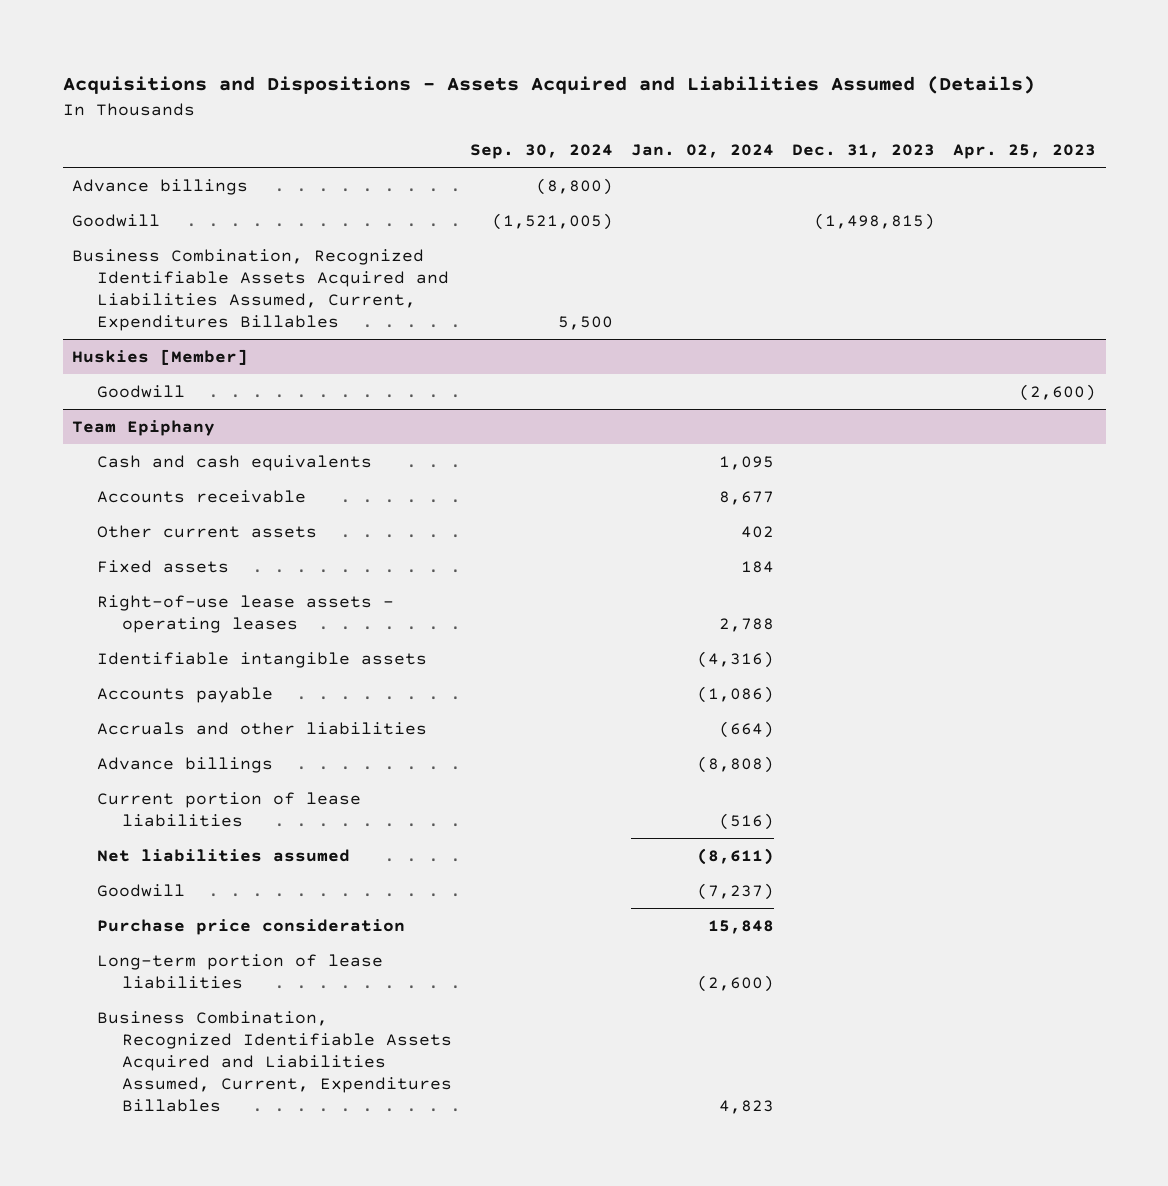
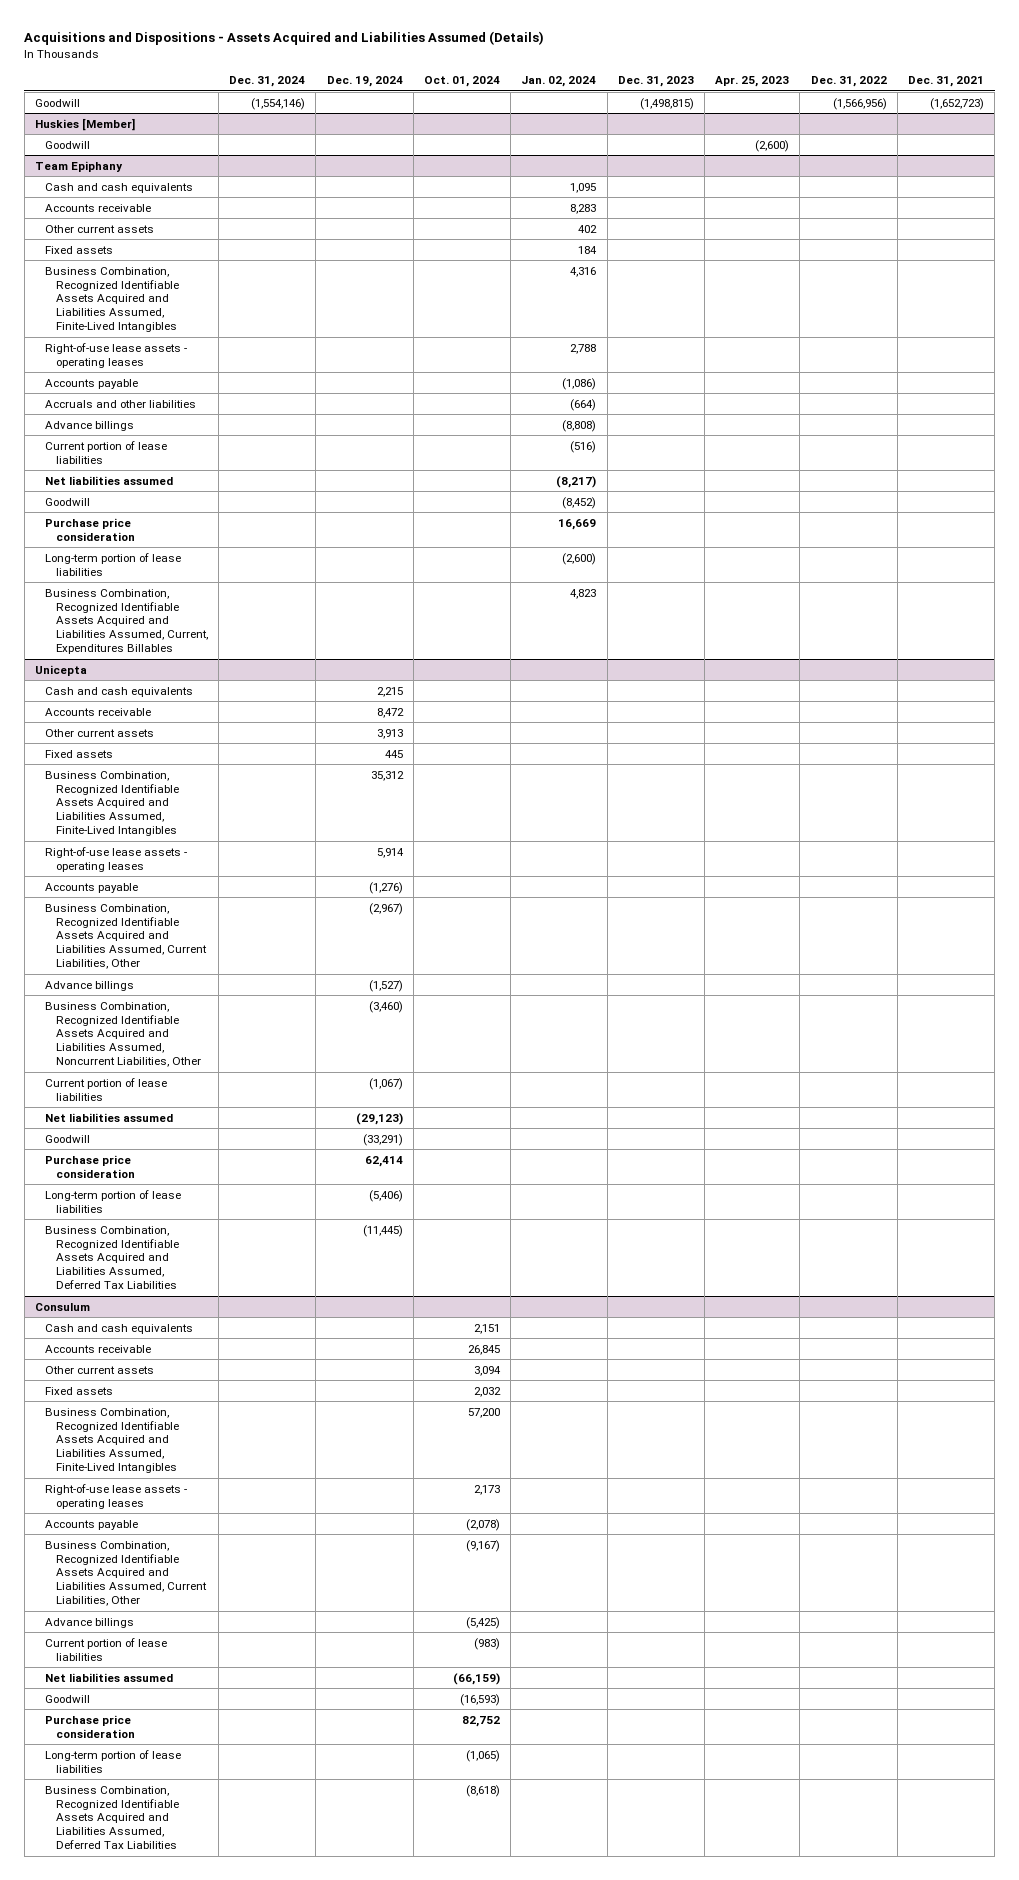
- | Sep. 30, 2024 | Jan. 02, 2024 | Dec. 31, 2023 | Apr. 25, 2023
+ | Dec. 31, 2024 | Dec. 19, 2024 | Oct. 01, 2024 | Jan. 02, 2024 | Dec. 31, 2023 | Apr. 25, 2023 | Dec. 31, 2022 | Dec. 31, 2021
- Advance billings | (8,800) | | |
- Business Combination, Recognized Identifiable Assets Acquired and Liabilities Assumed, Current, Expenditures Billables | 5,500 | | |
@ Team Epiphany
- Accounts receivable | | 8,677 | |
+ Accounts receivable | | | | 8,283 | | | |
+ Business Combination, Recognized Identifiable Assets Acquired and Liabilities Assumed, Finite-Lived Intangibles | | | | 4,316 | | | |
- Identifiable intangible assets | | (4,316) | |
- Net liabilities assumed | | (8,611) | |
- Goodwill | | (7,237) | |
- Purchase price consideration | | 15,848 | |
+ Net liabilities assumed | | | | (8,217) | | | |
+ Goodwill | | | | (8,452) | | | |
+ Purchase price consideration | | | | 16,669 | | | |
+ Unicepta
+ Cash and cash equivalents | | 2,215 | | | | | |
+ Accounts receivable | | 8,472 | | | | | |
+ Other current assets | | 3,913 | | | | | |
+ Fixed assets | | 445 | | | | | |
+ Business Combination, Recognized Identifiable Assets Acquired and Liabilities Assumed, Finite-Lived Intangibles | | 35,312 | | | | | |
+ Right-of-use lease assets - operating leases | | 5,914 | | | | | |
+ Accounts payable | | (1,276) | | | | | |
+ Business Combination, Recognized Identifiable Assets Acquired and Liabilities Assumed, Current Liabilities, Other | | (2,967) | | | | | |
+ Advance billings | | (1,527) | | | | | |
+ Business Combination, Recognized Identifiable Assets Acquired and Liabilities Assumed, Noncurrent Liabilities, Other | | (3,460) | | | | | |
+ Current portion of lease liabilities | | (1,067) | | | | | |
+ Net liabilities assumed | | (29,123) | | | | | |
+ Goodwill | | (33,291) | | | | | |
+ Purchase price consideration | | 62,414 | | | | | |
+ Long-term portion of lease liabilities | | (5,406) | | | | | |
+ Business Combination, Recognized Identifiable Assets Acquired and Liabilities Assumed, Deferred Tax Liabilities | | (11,445) | | | | | |
+ Consulum
+ Cash and cash equivalents | | | 2,151 | | | | |
+ Accounts receivable | | | 26,845 | | | | |
+ Other current assets | | | 3,094 | | | | |
+ Fixed assets | | | 2,032 | | | | |
+ Business Combination, Recognized Identifiable Assets Acquired and Liabilities Assumed, Finite-Lived Intangibles | | | 57,200 | | | | |
+ Right-of-use lease assets - operating leases | | | 2,173 | | | | |
+ Accounts payable | | | (2,078) | | | | |
+ Business Combination, Recognized Identifiable Assets Acquired and Liabilities Assumed, Current Liabilities, Other | | | (9,167) | | | | |
+ Advance billings | | | (5,425) | | | | |
+ Current portion of lease liabilities | | | (983) | | | | |
+ Net liabilities assumed | | | (66,159) | | | | |
+ Goodwill | | | (16,593) | | | | |
+ Purchase price consideration | | | 82,752 | | | | |
+ Long-term portion of lease liabilities | | | (1,065) | | | | |
+ Business Combination, Recognized Identifiable Assets Acquired and Liabilities Assumed, Deferred Tax Liabilities | | | (8,618) | | | | |

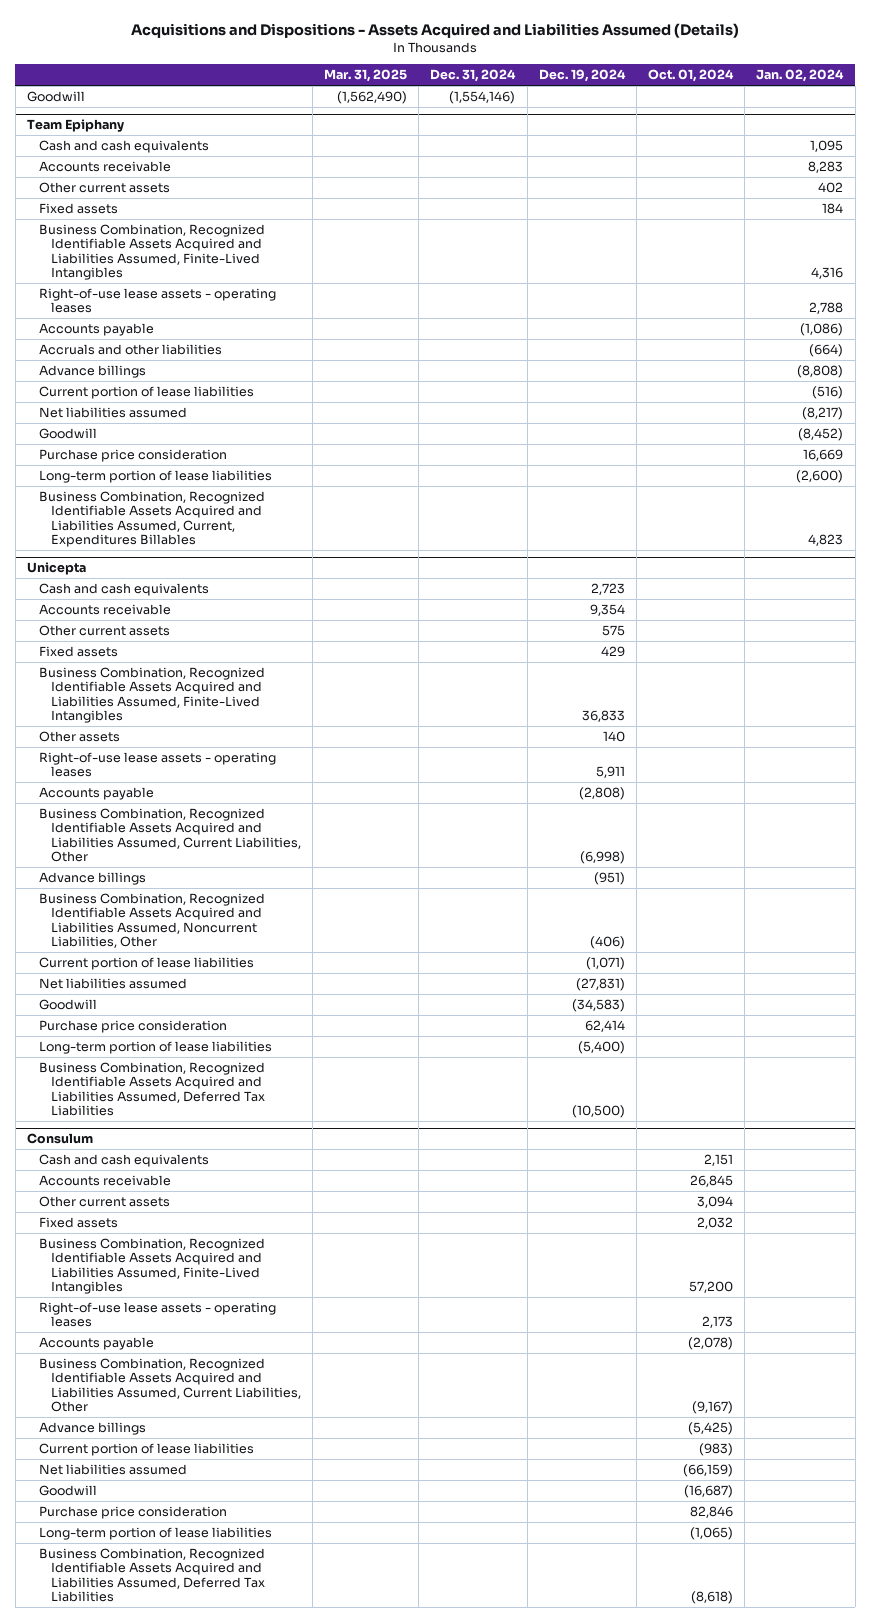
- | Dec. 31, 2024 | Dec. 19, 2024 | Oct. 01, 2024 | Jan. 02, 2024 | Dec. 31, 2023 | Apr. 25, 2023 | Dec. 31, 2022 | Dec. 31, 2021
+ | Mar. 31, 2025 | Dec. 31, 2024 | Dec. 19, 2024 | Oct. 01, 2024 | Jan. 02, 2024
- Huskies [Member]
- Goodwill | | | | | | (2,600) | |
@ Unicepta
- Cash and cash equivalents | | 2,215 | | | | | |
- Accounts receivable | | 8,472 | | | | | |
- Other current assets | | 3,913 | | | | | |
- Fixed assets | | 445 | | | | | |
- Business Combination, Recognized Identifiable Assets Acquired and Liabilities Assumed, Finite-Lived Intangibles | | 35,312 | | | | | |
- Right-of-use lease assets - operating leases | | 5,914 | | | | | |
- Accounts payable | | (1,276) | | | | | |
- Business Combination, Recognized Identifiable Assets Acquired and Liabilities Assumed, Current Liabilities, Other | | (2,967) | | | | | |
- Advance billings | | (1,527) | | | | | |
- Business Combination, Recognized Identifiable Assets Acquired and Liabilities Assumed, Noncurrent Liabilities, Other | | (3,460) | | | | | |
- Current portion of lease liabilities | | (1,067) | | | | | |
- Net liabilities assumed | | (29,123) | | | | | |
- Goodwill | | (33,291) | | | | | |
+ Cash and cash equivalents | | | 2,723 | |
+ Accounts receivable | | | 9,354 | |
+ Other current assets | | | 575 | |
+ Fixed assets | | | 429 | |
+ Business Combination, Recognized Identifiable Assets Acquired and Liabilities Assumed, Finite-Lived Intangibles | | | 36,833 | |
+ Other assets | | | 140 | |
+ Right-of-use lease assets - operating leases | | | 5,911 | |
+ Accounts payable | | | (2,808) | |
+ Business Combination, Recognized Identifiable Assets Acquired and Liabilities Assumed, Current Liabilities, Other | | | (6,998) | |
+ Advance billings | | | (951) | |
+ Business Combination, Recognized Identifiable Assets Acquired and Liabilities Assumed, Noncurrent Liabilities, Other | | | (406) | |
+ Current portion of lease liabilities | | | (1,071) | |
+ Net liabilities assumed | | | (27,831) | |
+ Goodwill | | | (34,583) | |
- Long-term portion of lease liabilities | | (5,406) | | | | | |
- Business Combination, Recognized Identifiable Assets Acquired and Liabilities Assumed, Deferred Tax Liabilities | | (11,445) | | | | | |
+ Long-term portion of lease liabilities | | | (5,400) | |
+ Business Combination, Recognized Identifiable Assets Acquired and Liabilities Assumed, Deferred Tax Liabilities | | | (10,500) | |
@ Consulum
- Goodwill | | | (16,593) | | | | |
- Purchase price consideration | | | 82,752 | | | | |
+ Goodwill | | | | (16,687) |
+ Purchase price consideration | | | | 82,846 |

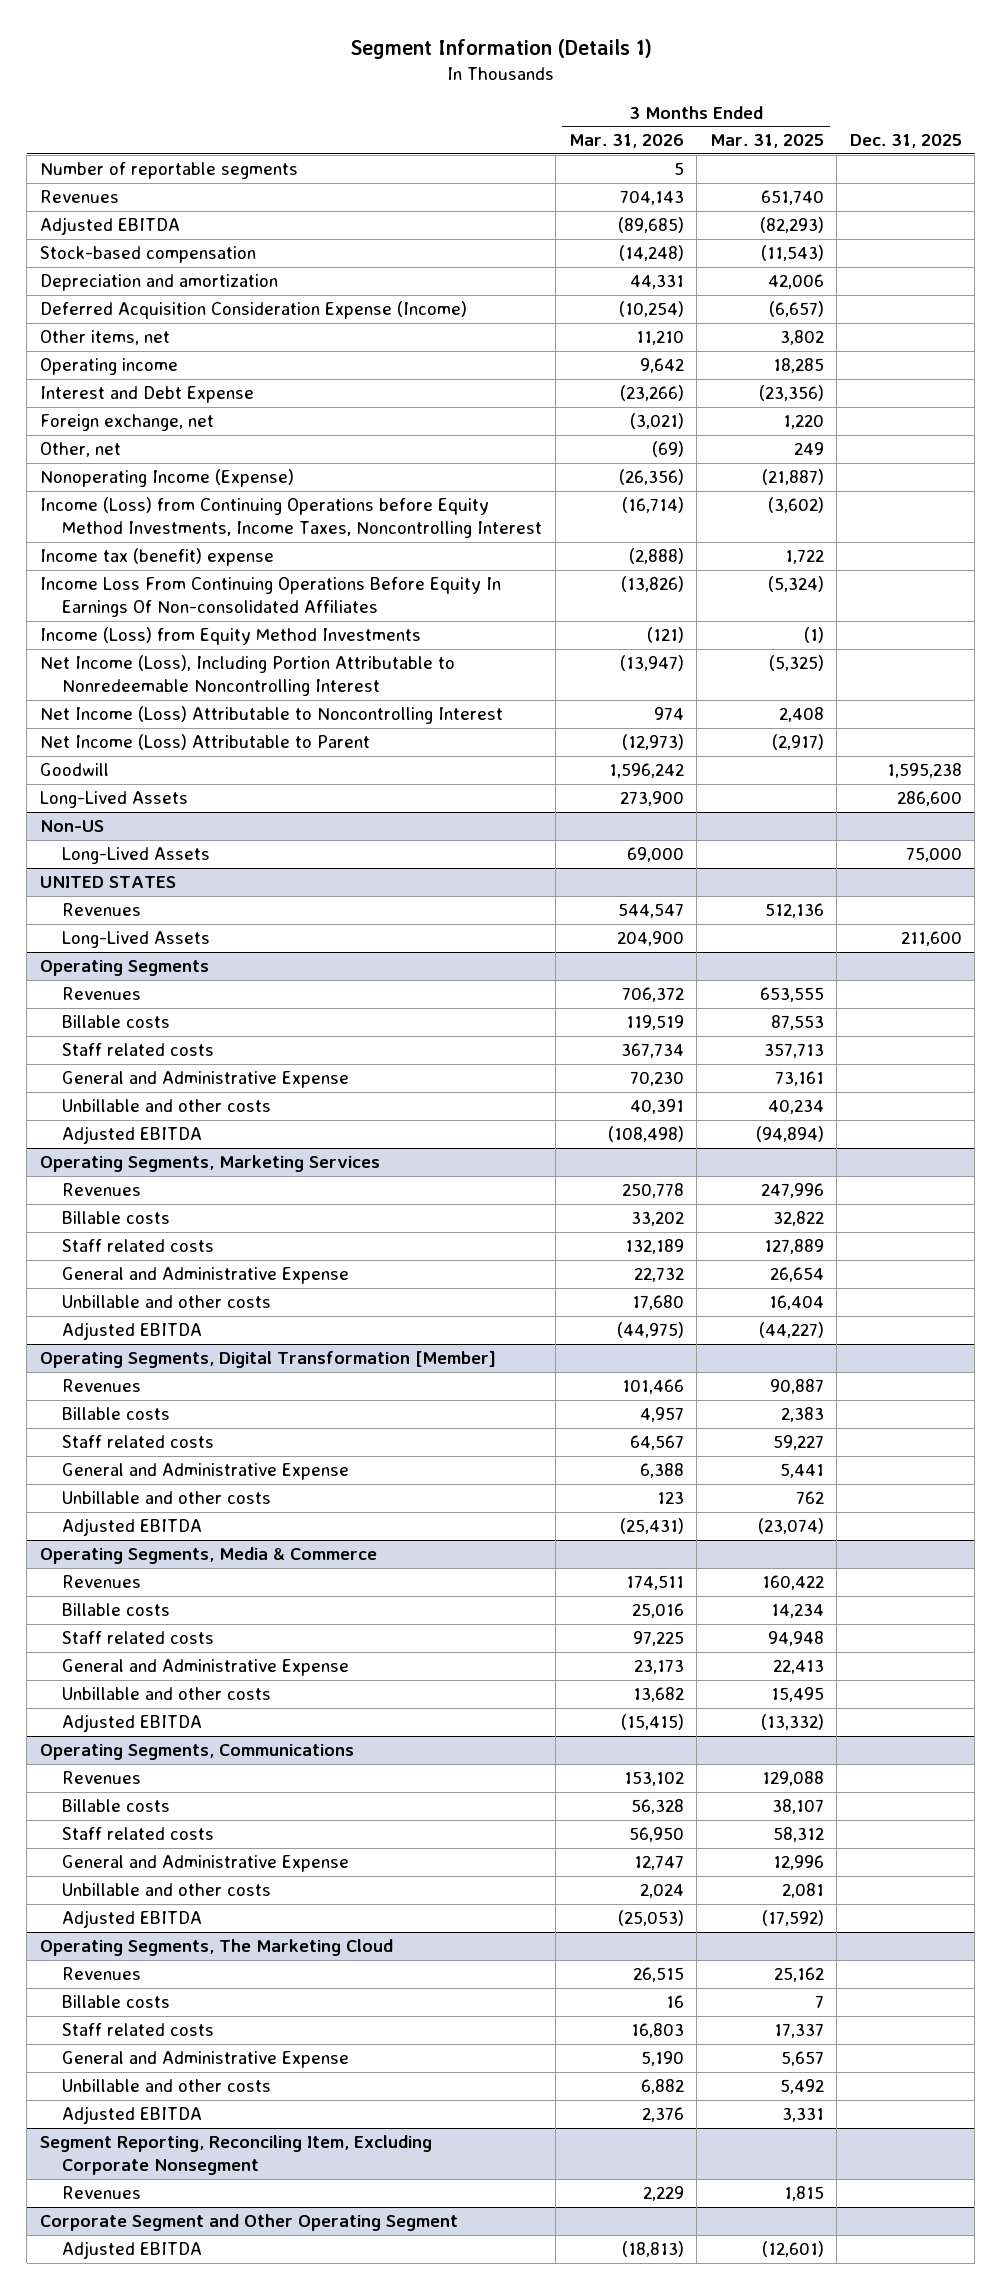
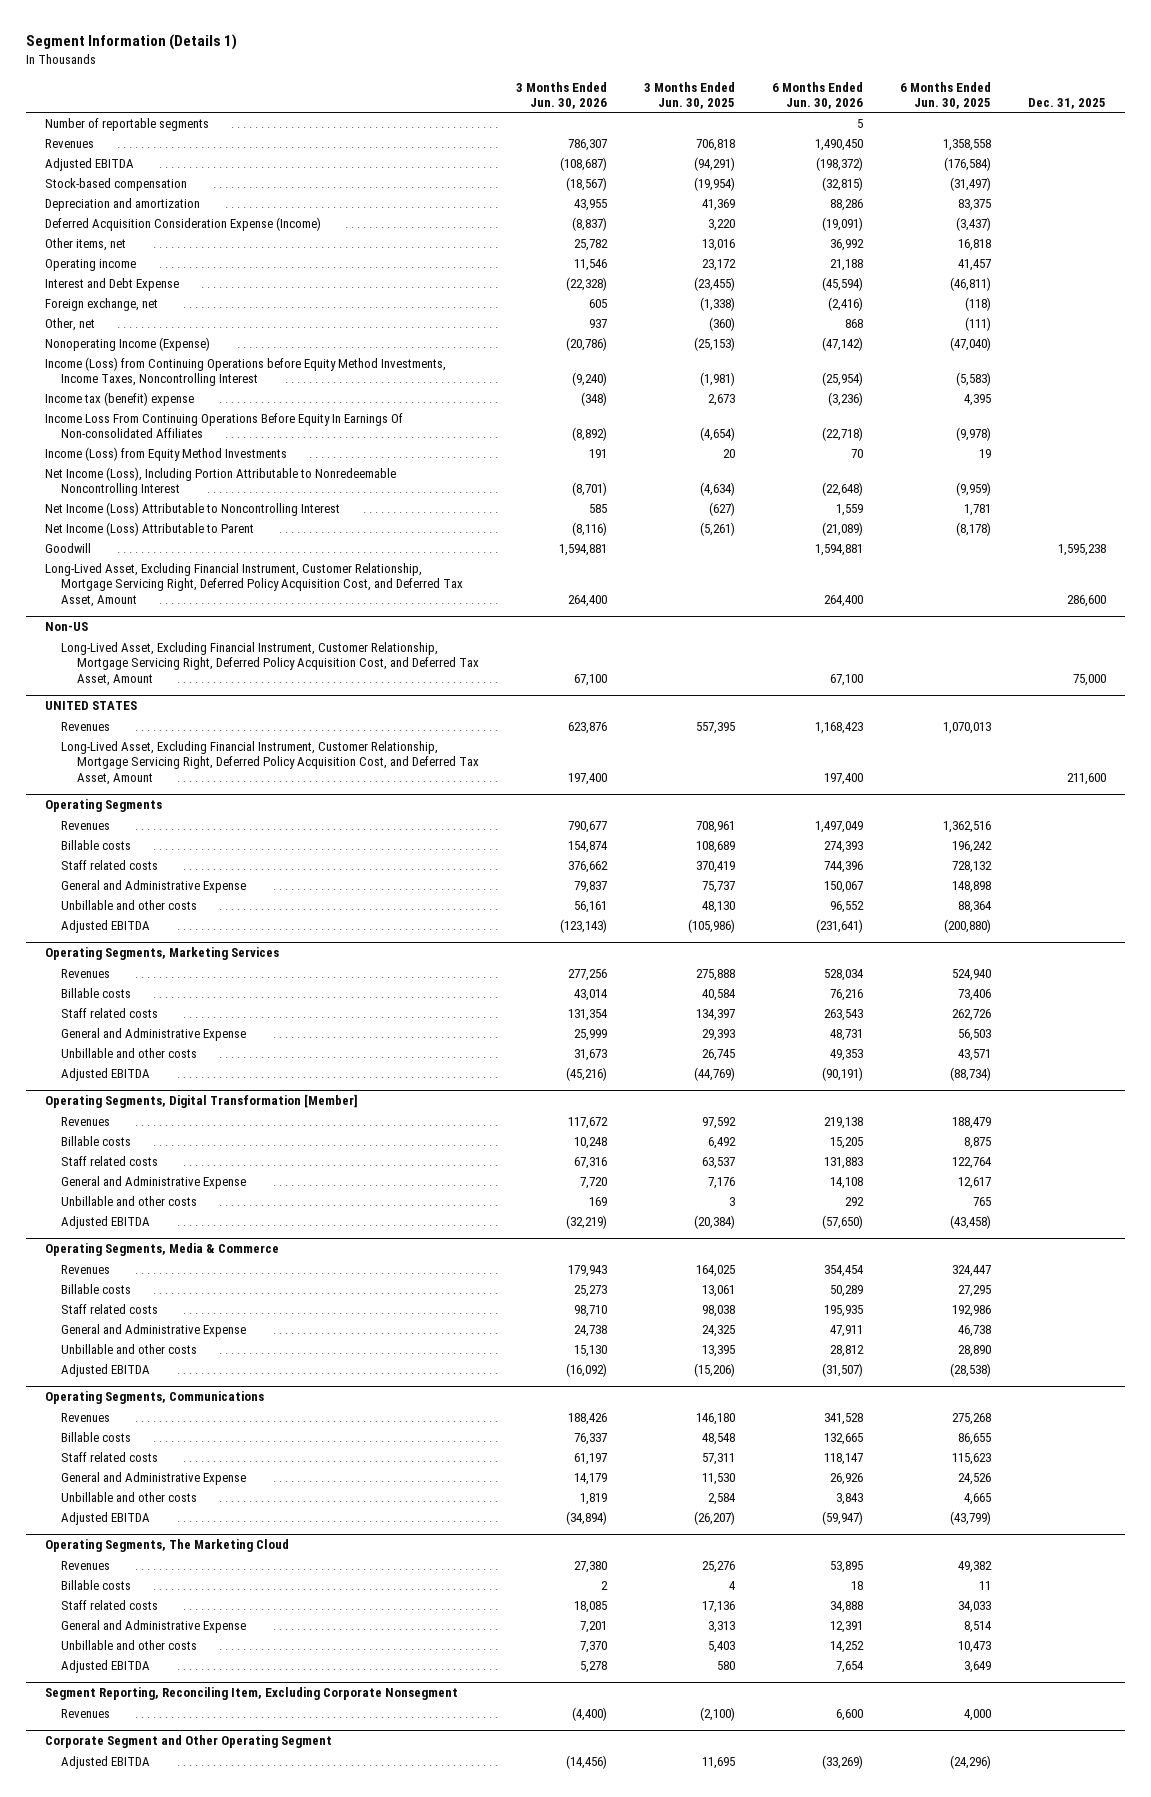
- | 3 Months Ended Mar. 31, 2026 | 3 Months Ended Mar. 31, 2025 | Dec. 31, 2025
+ | 3 Months Ended Jun. 30, 2026 | 3 Months Ended Jun. 30, 2025 | 6 Months Ended Jun. 30, 2026 | 6 Months Ended Jun. 30, 2025 | Dec. 31, 2025
- Long-Lived Assets | 273,900 | | 286,600
+ Long-Lived Asset, Excluding Financial Instrument, Customer Relationship, Mortgage Servicing Right, Deferred Policy Acquisition Cost, and Deferred Tax Asset, Amount | 264,400 | | 264,400 | | 286,600
@ Non-US
- Long-Lived Assets | 69,000 | | 75,000
+ Long-Lived Asset, Excluding Financial Instrument, Customer Relationship, Mortgage Servicing Right, Deferred Policy Acquisition Cost, and Deferred Tax Asset, Amount | 67,100 | | 67,100 | | 75,000
@ UNITED STATES
- Long-Lived Assets | 204,900 | | 211,600
+ Long-Lived Asset, Excluding Financial Instrument, Customer Relationship, Mortgage Servicing Right, Deferred Policy Acquisition Cost, and Deferred Tax Asset, Amount | 197,400 | | 197,400 | | 211,600

